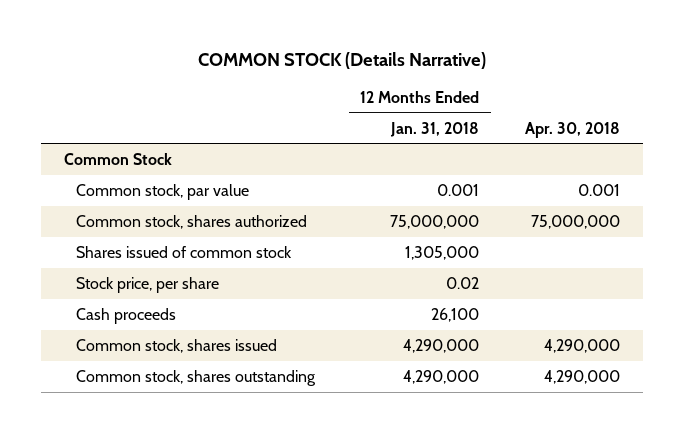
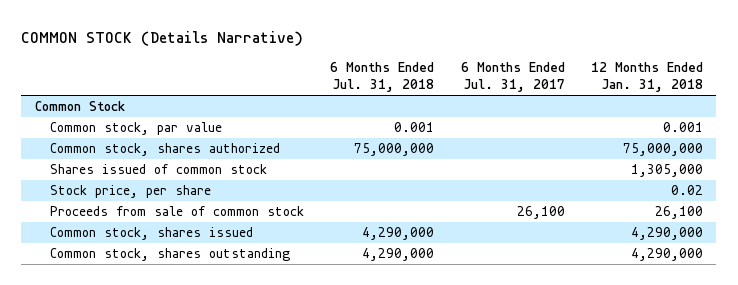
- | 12 Months Ended Jan. 31, 2018 | Apr. 30, 2018
+ | 6 Months Ended Jul. 31, 2018 | 6 Months Ended Jul. 31, 2017 | 12 Months Ended Jan. 31, 2018
- Cash proceeds | 26,100 |
+ Proceeds from sale of common stock | | 26,100 | 26,100

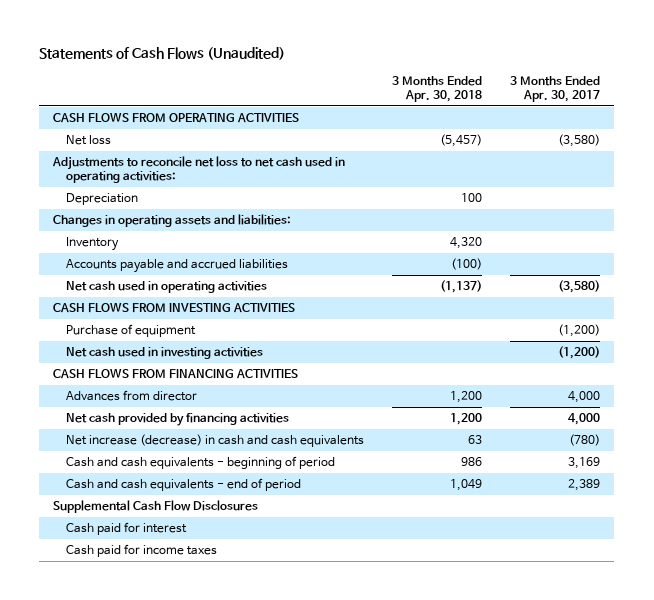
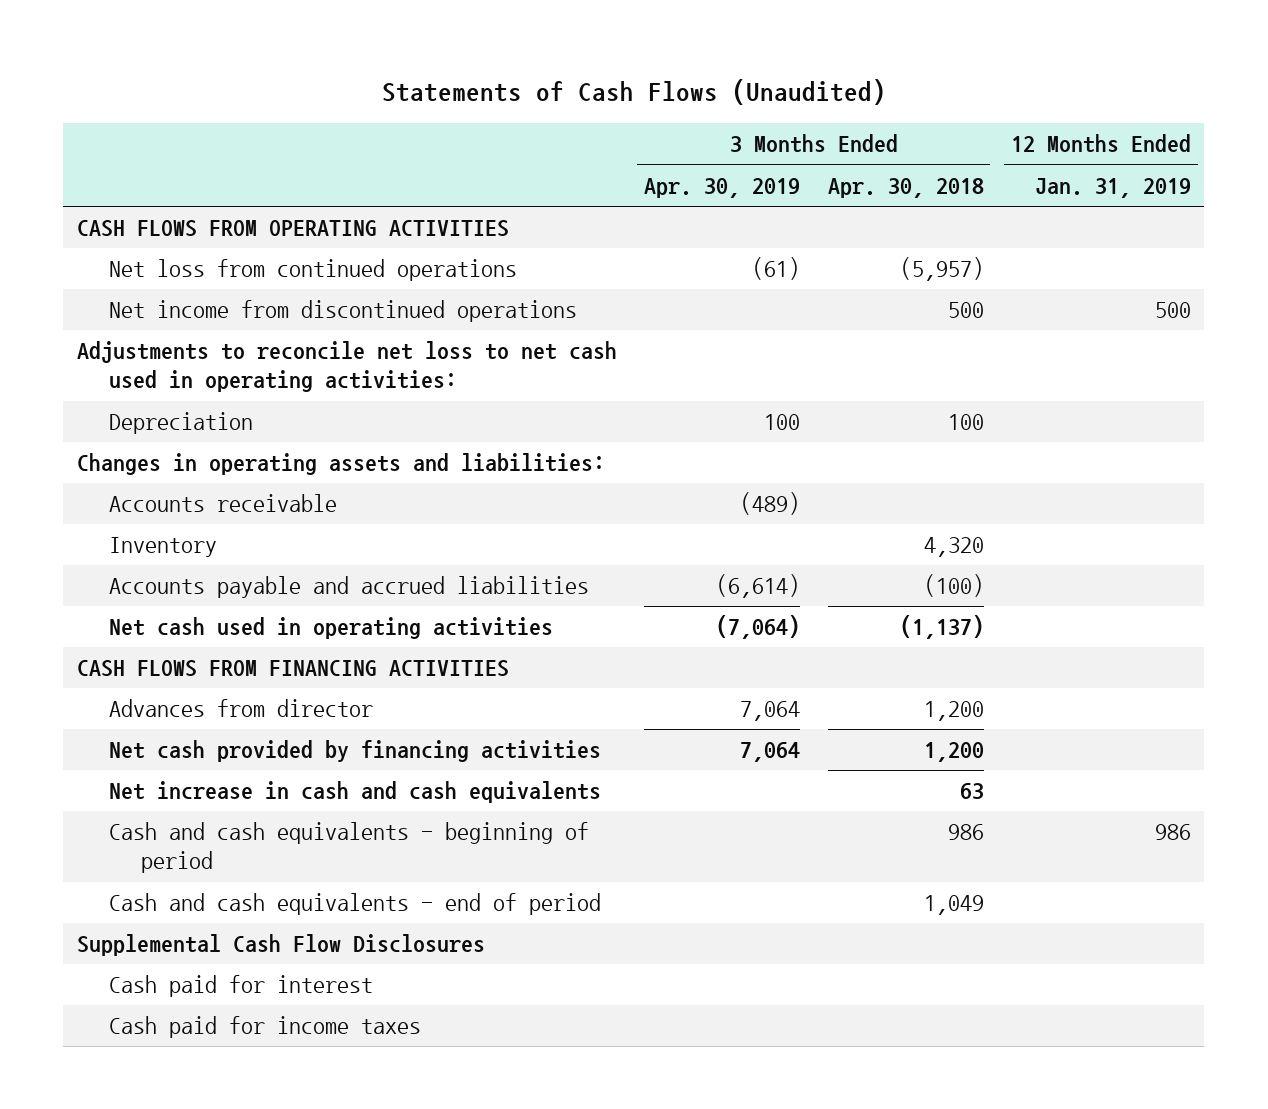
- | 3 Months Ended Apr. 30, 2018 | 3 Months Ended Apr. 30, 2017
+ | 3 Months Ended Apr. 30, 2019 | 3 Months Ended Apr. 30, 2018 | 12 Months Ended Jan. 31, 2019
- Net loss | (5,457) | (3,580)
+ Net loss from continued operations | (61) | (5,957) |
+ Net income from discontinued operations | | 500 | 500
+ Accounts receivable | (489) | |
- CASH FLOWS FROM INVESTING ACTIVITIES
- Purchase of equipment | | (1,200)
- Net cash used in investing activities | | (1,200)
- Net increase (decrease) in cash and cash equivalents | 63 | (780)
+ Net increase in cash and cash equivalents | | 63 |

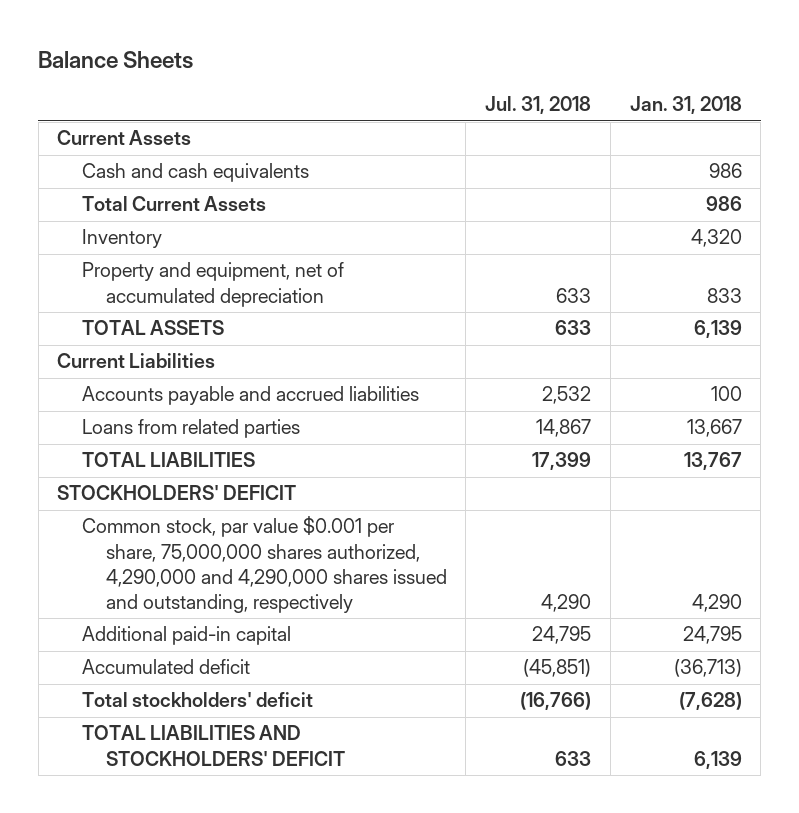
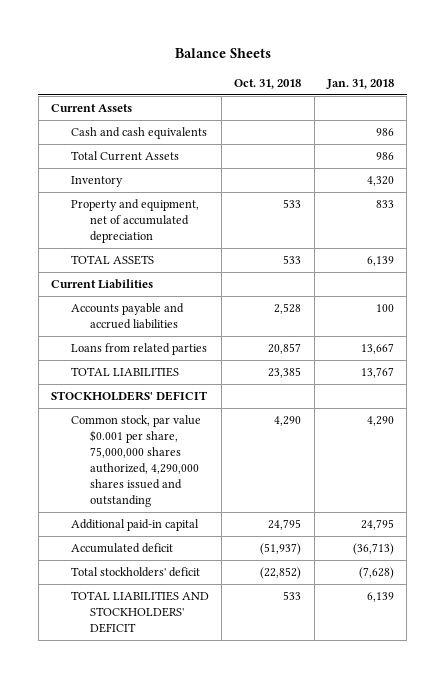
- | Jul. 31, 2018 | Jan. 31, 2018
+ | Oct. 31, 2018 | Jan. 31, 2018
- Common stock, par value $0.001 per share, 75,000,000 shares authorized, 4,290,000 and 4,290,000 shares issued and outstanding, respectively | 4,290 | 4,290
+ Common stock, par value $0.001 per share, 75,000,000 shares authorized, 4,290,000 shares issued and outstanding | 4,290 | 4,290

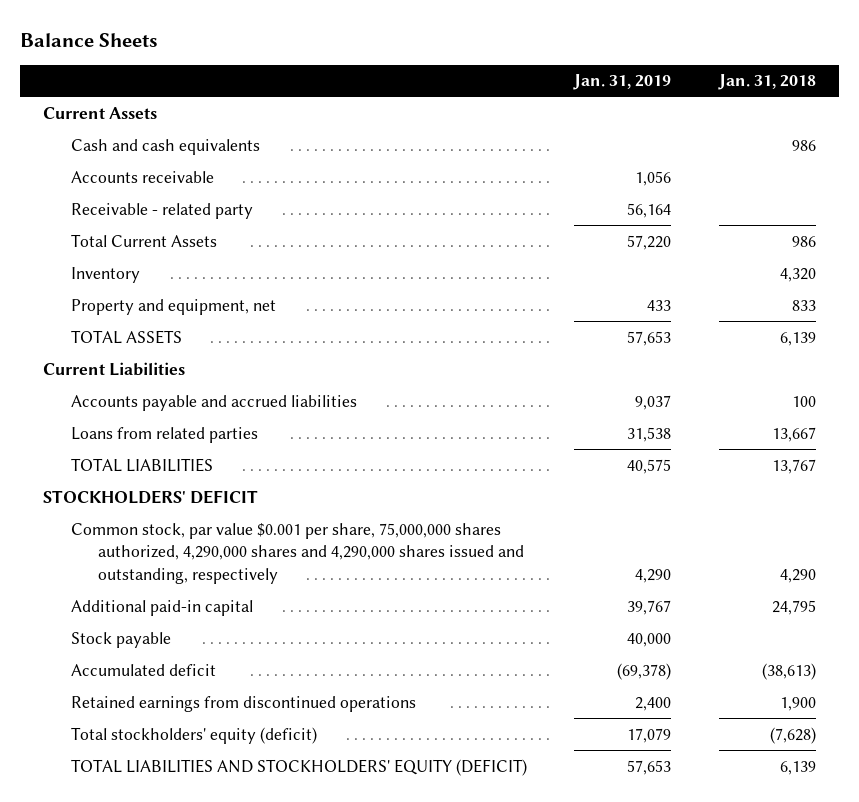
- | Oct. 31, 2018 | Jan. 31, 2018
+ | Jan. 31, 2019 | Jan. 31, 2018
+ Accounts receivable | 1,056 |
+ Receivable - related party | 56,164 |
- Property and equipment, net of accumulated depreciation | 533 | 833
+ Property and equipment, net | 433 | 833
- Common stock, par value $0.001 per share, 75,000,000 shares authorized, 4,290,000 shares issued and outstanding | 4,290 | 4,290
+ Common stock, par value $0.001 per share, 75,000,000 shares authorized, 4,290,000 shares and 4,290,000 shares issued and outstanding, respectively | 4,290 | 4,290
- Accumulated deficit | (51,937) | (36,713)
- Total stockholders' deficit | (22,852) | (7,628)
- TOTAL LIABILITIES AND STOCKHOLDERS' DEFICIT | 533 | 6,139
+ Stock payable | 40,000 |
+ Accumulated deficit | (69,378) | (38,613)
+ Retained earnings from discontinued operations | 2,400 | 1,900
+ Total stockholders' equity (deficit) | 17,079 | (7,628)
+ TOTAL LIABILITIES AND STOCKHOLDERS' EQUITY (DEFICIT) | 57,653 | 6,139

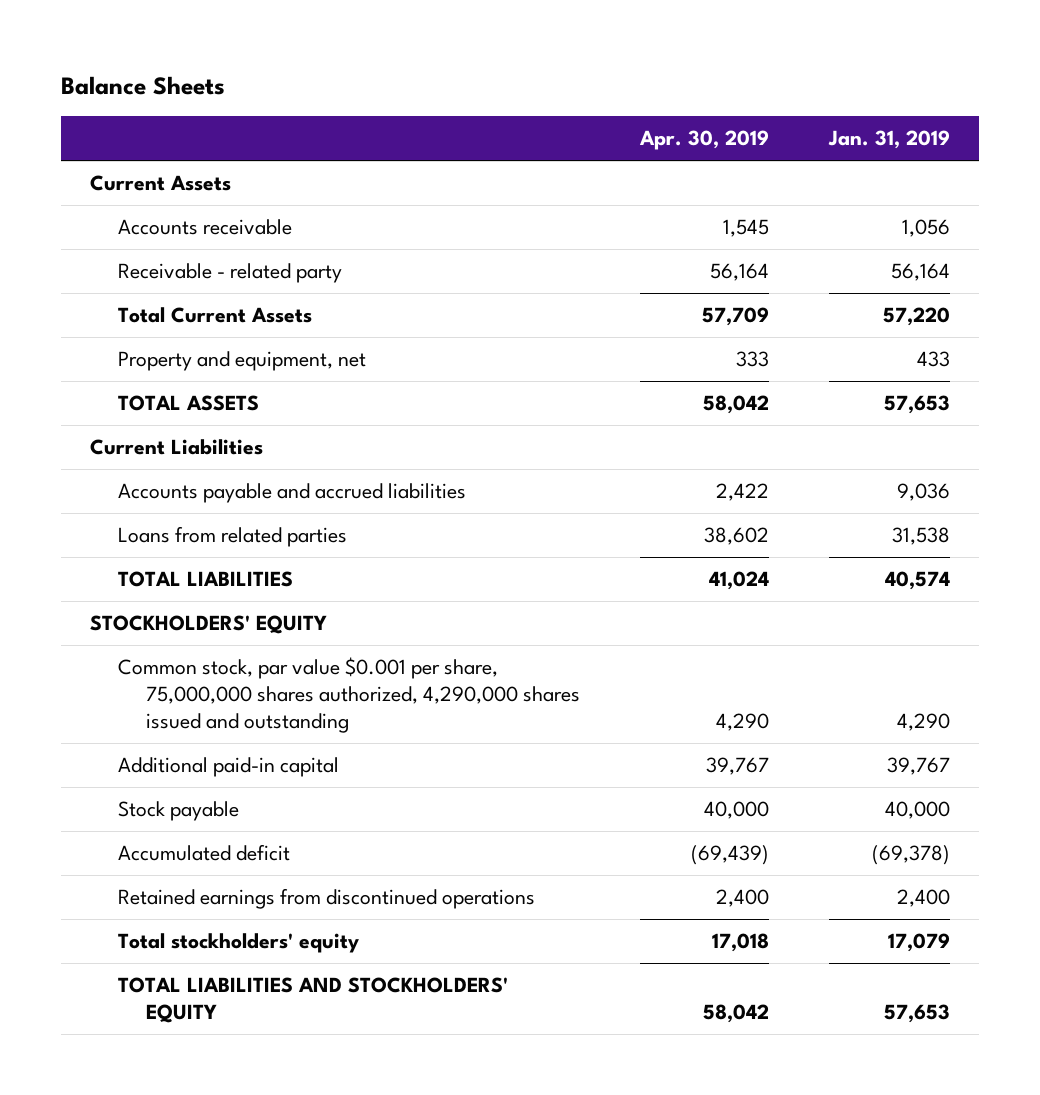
- | Jan. 31, 2019 | Jan. 31, 2018
+ | Apr. 30, 2019 | Jan. 31, 2019
- Cash and cash equivalents | | 986
- Inventory | | 4,320
- Accounts payable and accrued liabilities | 9,037 | 100
+ Accounts payable and accrued liabilities | 2,422 | 9,036
- TOTAL LIABILITIES | 40,575 | 13,767
- STOCKHOLDERS' DEFICIT
- Common stock, par value $0.001 per share, 75,000,000 shares authorized, 4,290,000 shares and 4,290,000 shares issued and outstanding, respectively | 4,290 | 4,290
+ TOTAL LIABILITIES | 41,024 | 40,574
+ STOCKHOLDERS' EQUITY
+ Common stock, par value $0.001 per share, 75,000,000 shares authorized, 4,290,000 shares issued and outstanding | 4,290 | 4,290
- Total stockholders' equity (deficit) | 17,079 | (7,628)
- TOTAL LIABILITIES AND STOCKHOLDERS' EQUITY (DEFICIT) | 57,653 | 6,139
+ Total stockholders' equity | 17,018 | 17,079
+ TOTAL LIABILITIES AND STOCKHOLDERS' EQUITY | 58,042 | 57,653

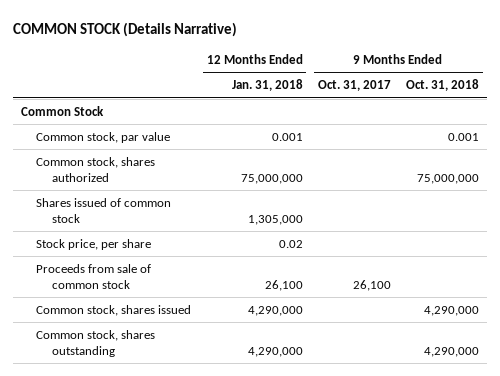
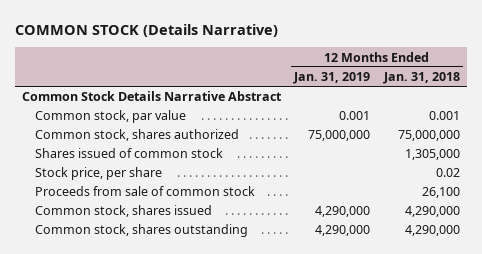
- | 12 Months Ended Jan. 31, 2018 | 9 Months Ended Oct. 31, 2017 | 9 Months Ended Oct. 31, 2018
+ | 12 Months Ended Jan. 31, 2019 | 12 Months Ended Jan. 31, 2018
- Common Stock
+ Common Stock Details Narrative Abstract

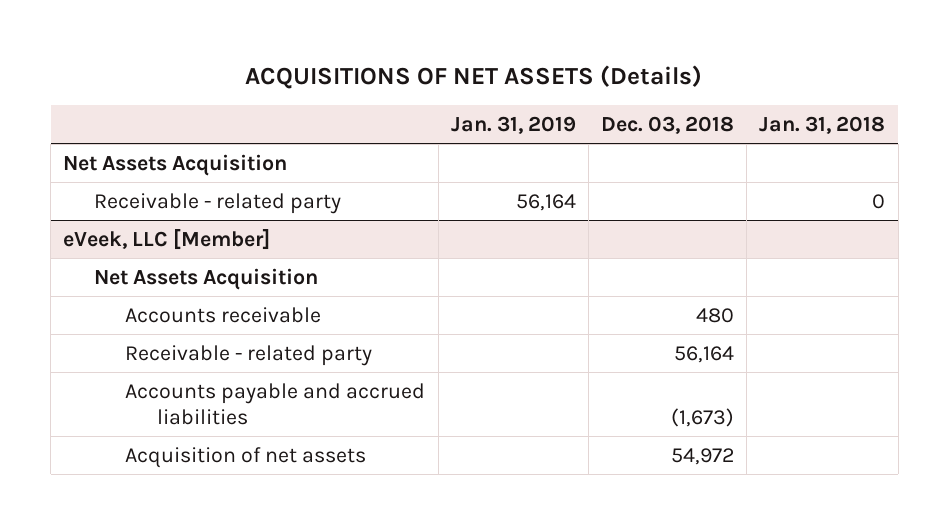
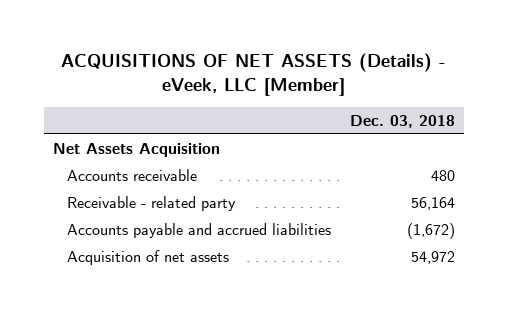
- ACQUISITIONS OF NET ASSETS (Details)
+ ACQUISITIONS OF NET ASSETS (Details) - eVeek, LLC [Member]
- | Jan. 31, 2019 | Dec. 03, 2018 | Jan. 31, 2018
+ | Dec. 03, 2018
- Receivable - related party | 56,164 | | 0
- eVeek, LLC [Member]
- Net Assets Acquisition
- Accounts payable and accrued liabilities | | (1,673) |
+ Accounts payable and accrued liabilities | (1,672)

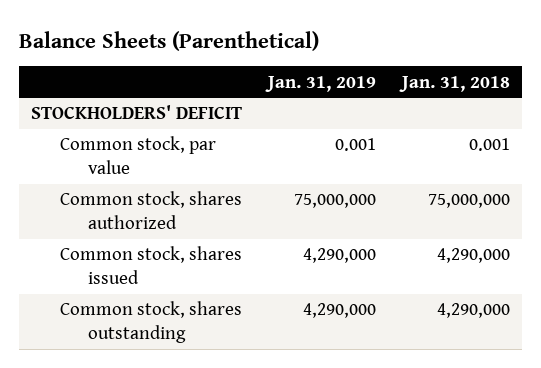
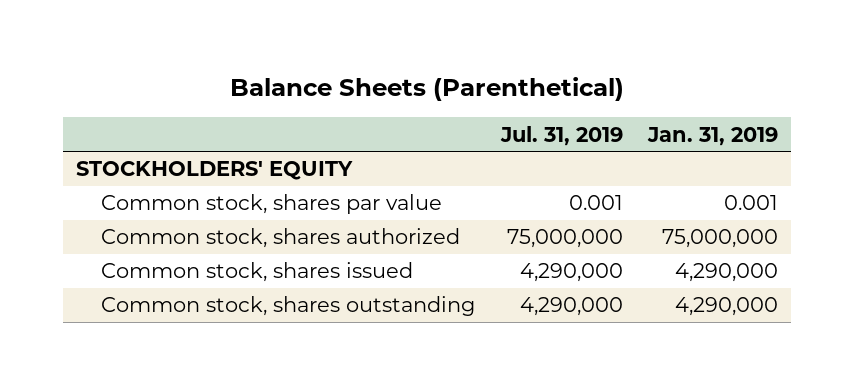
- | Jan. 31, 2019 | Jan. 31, 2018
+ | Jul. 31, 2019 | Jan. 31, 2019
- STOCKHOLDERS' DEFICIT
- Common stock, par value | 0.001 | 0.001
+ STOCKHOLDERS' EQUITY
+ Common stock, shares par value | 0.001 | 0.001

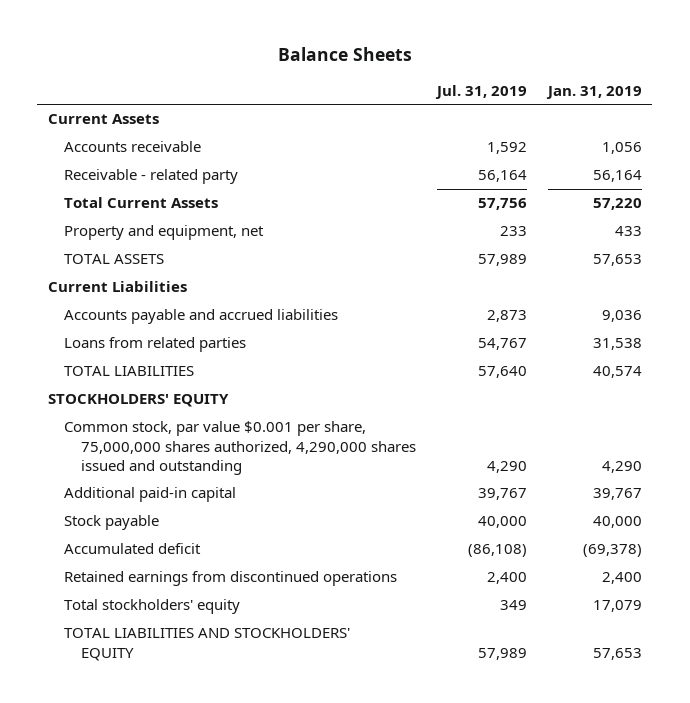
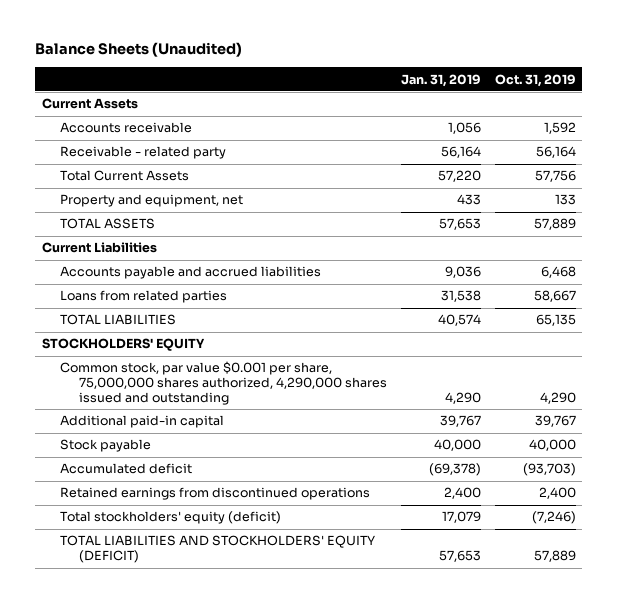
- Balance Sheets
+ Balance Sheets (Unaudited)
- | Jul. 31, 2019 | Jan. 31, 2019
+ | Jan. 31, 2019 | Oct. 31, 2019
- Total stockholders' equity | 349 | 17,079
- TOTAL LIABILITIES AND STOCKHOLDERS' EQUITY | 57,989 | 57,653
+ Total stockholders' equity (deficit) | 17,079 | (7,246)
+ TOTAL LIABILITIES AND STOCKHOLDERS' EQUITY (DEFICIT) | 57,653 | 57,889

